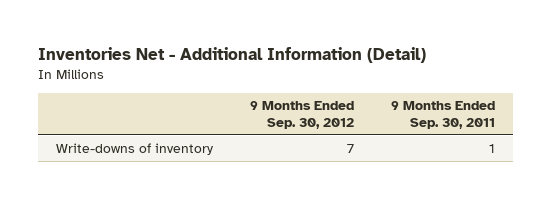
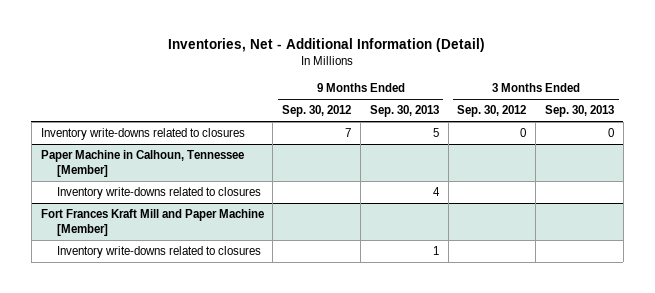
- Inventories Net - Additional Information (Detail)
+ Inventories, Net - Additional Information (Detail)
- | 9 Months Ended Sep. 30, 2012 | 9 Months Ended Sep. 30, 2011
+ | 9 Months Ended Sep. 30, 2012 | 9 Months Ended Sep. 30, 2013 | 3 Months Ended Sep. 30, 2012 | 3 Months Ended Sep. 30, 2013
- Write-downs of inventory | 7 | 1
+ Inventory write-downs related to closures | 7 | 5 | 0 | 0
+ Paper Machine in Calhoun, Tennessee [Member]
+ Inventory write-downs related to closures | | 4 | |
+ Fort Frances Kraft Mill and Paper Machine [Member]
+ Inventory write-downs related to closures | | 1 | |

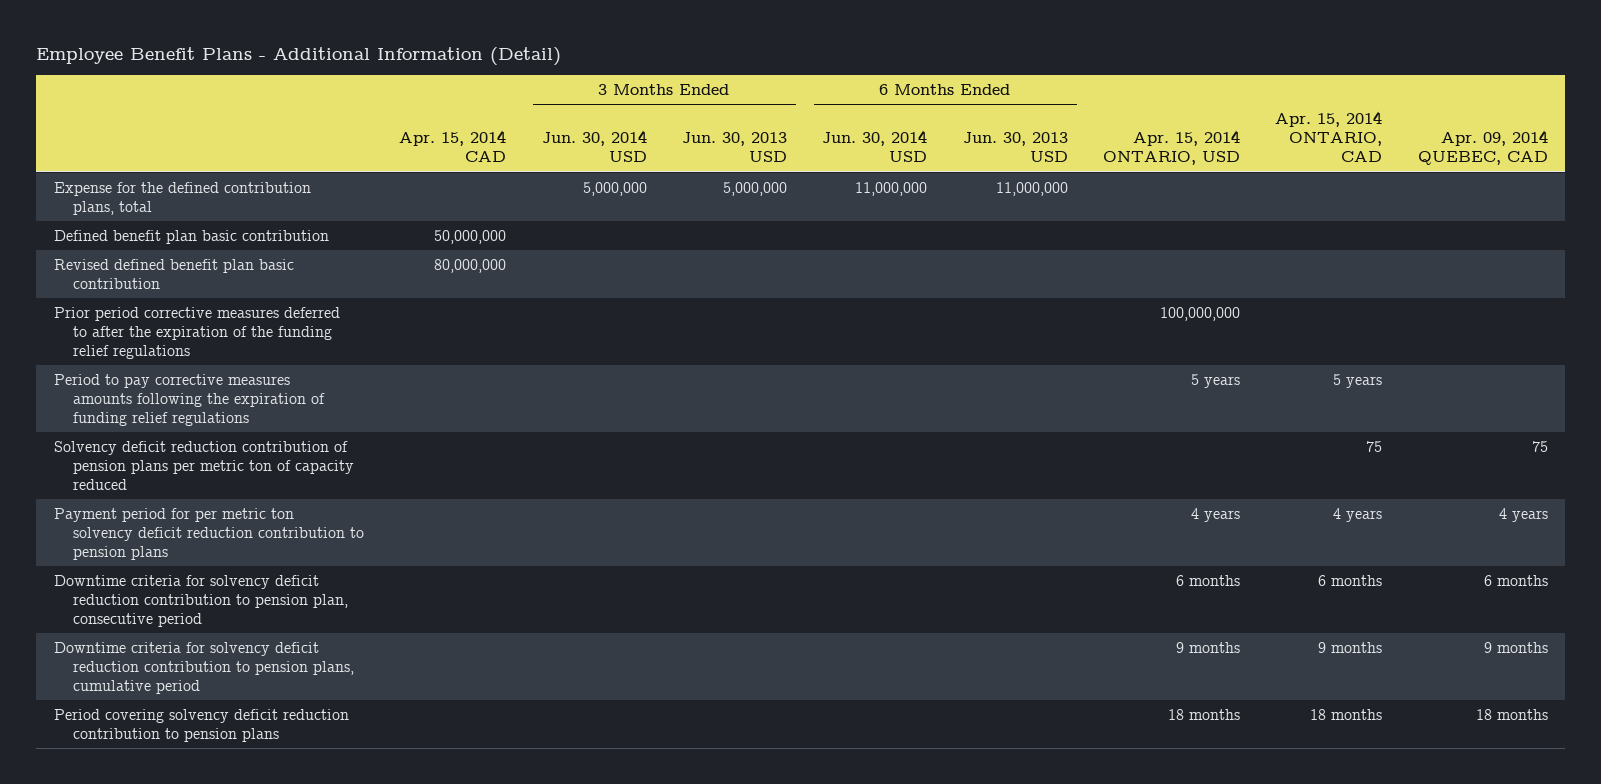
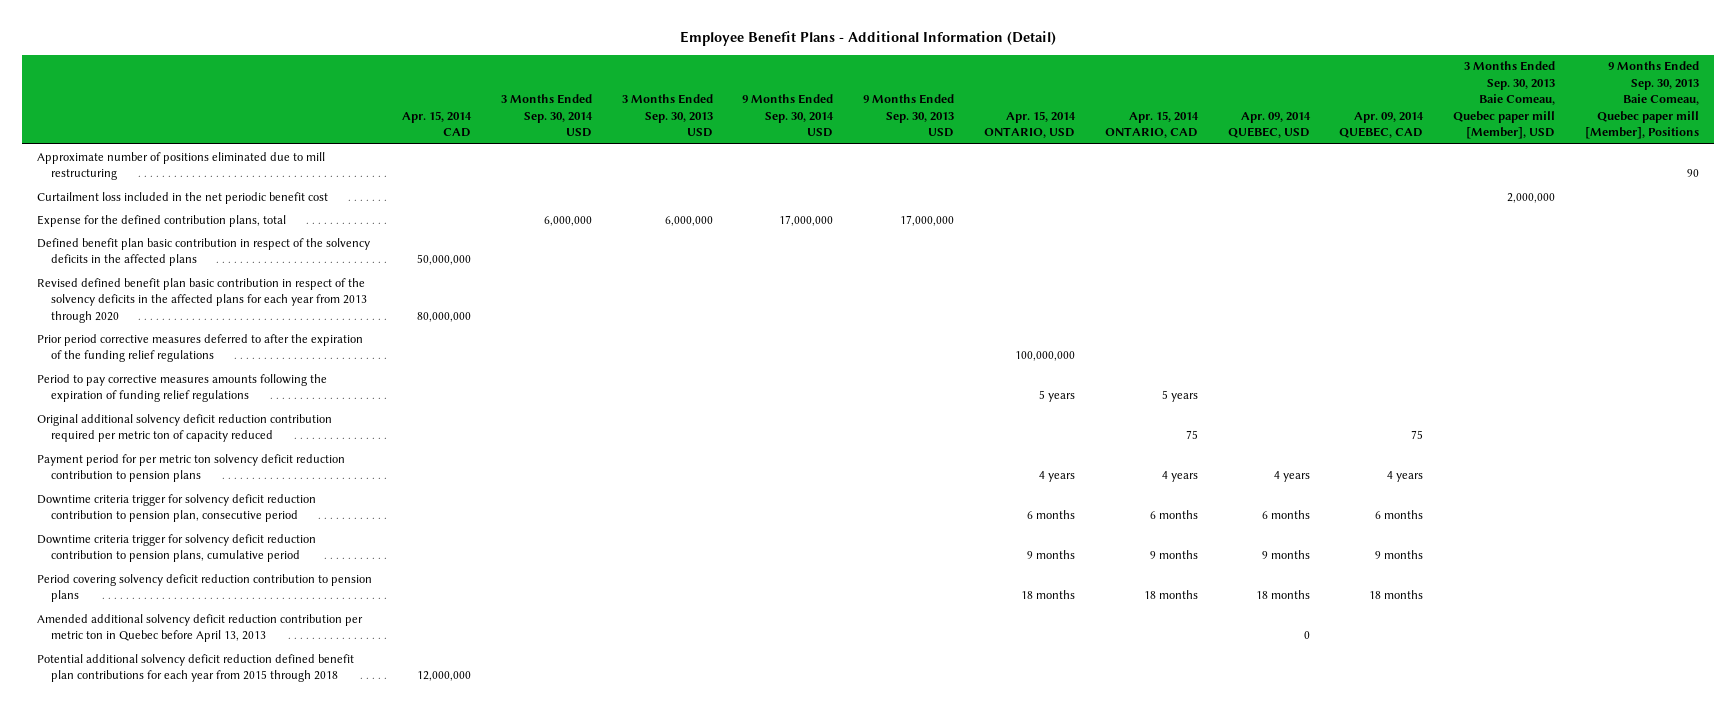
- | Apr. 15, 2014 CAD | 3 Months Ended Jun. 30, 2014 USD | 3 Months Ended Jun. 30, 2013 USD | 6 Months Ended Jun. 30, 2014 USD | 6 Months Ended Jun. 30, 2013 USD | Apr. 15, 2014 ONTARIO, USD | Apr. 15, 2014 ONTARIO, CAD | Apr. 09, 2014 QUEBEC, CAD
+ | Apr. 15, 2014 CAD | 3 Months Ended Sep. 30, 2014 USD | 3 Months Ended Sep. 30, 2013 USD | 9 Months Ended Sep. 30, 2014 USD | 9 Months Ended Sep. 30, 2013 USD | Apr. 15, 2014 ONTARIO, USD | Apr. 15, 2014 ONTARIO, CAD | Apr. 09, 2014 QUEBEC, USD | Apr. 09, 2014 QUEBEC, CAD | 3 Months Ended Sep. 30, 2013 Baie Comeau, Quebec paper mill [Member], USD | 9 Months Ended Sep. 30, 2013 Baie Comeau, Quebec paper mill [Member], Positions
+ Approximate number of positions eliminated due to mill restructuring | | | | | | | | | | | 90
+ Curtailment loss included in the net periodic benefit cost | | | | | | | | | | 2,000,000 |
- Defined benefit plan basic contribution | 50,000,000 | | | | | | |
- Revised defined benefit plan basic contribution | 80,000,000 | | | | | | |
+ Defined benefit plan basic contribution in respect of the solvency deficits in the affected plans | 50,000,000 | | | | | | | | | |
+ Revised defined benefit plan basic contribution in respect of the solvency deficits in the affected plans for each year from 2013 through 2020 | 80,000,000 | | | | | | | | | |
- Solvency deficit reduction contribution of pension plans per metric ton of capacity reduced | | | | | | | 75 | 75
+ Original additional solvency deficit reduction contribution required per metric ton of capacity reduced | | | | | | | 75 | | 75 | |
- Downtime criteria for solvency deficit reduction contribution to pension plan, consecutive period | | | | | | 6 months | 6 months | 6 months
- Downtime criteria for solvency deficit reduction contribution to pension plans, cumulative period | | | | | | 9 months | 9 months | 9 months
+ Downtime criteria trigger for solvency deficit reduction contribution to pension plan, consecutive period | | | | | | 6 months | 6 months | 6 months | 6 months | |
+ Downtime criteria trigger for solvency deficit reduction contribution to pension plans, cumulative period | | | | | | 9 months | 9 months | 9 months | 9 months | |
+ Amended additional solvency deficit reduction contribution per metric ton in Quebec before April 13, 2013 | | | | | | | | 0 | | |
+ Potential additional solvency deficit reduction defined benefit plan contributions for each year from 2015 through 2018 | 12,000,000 | | | | | | | | | |

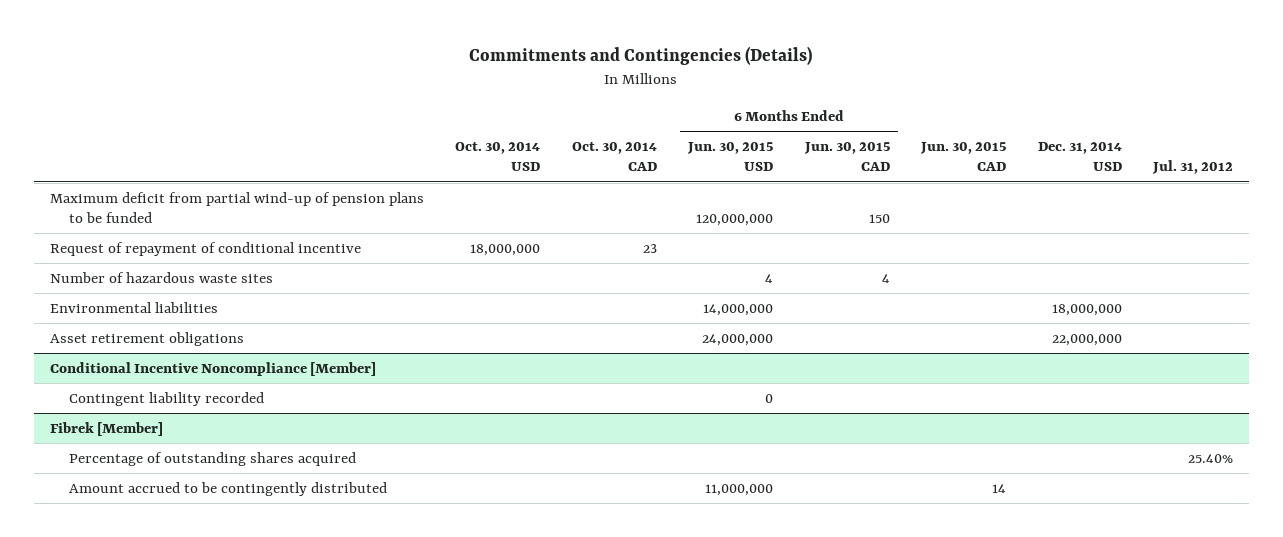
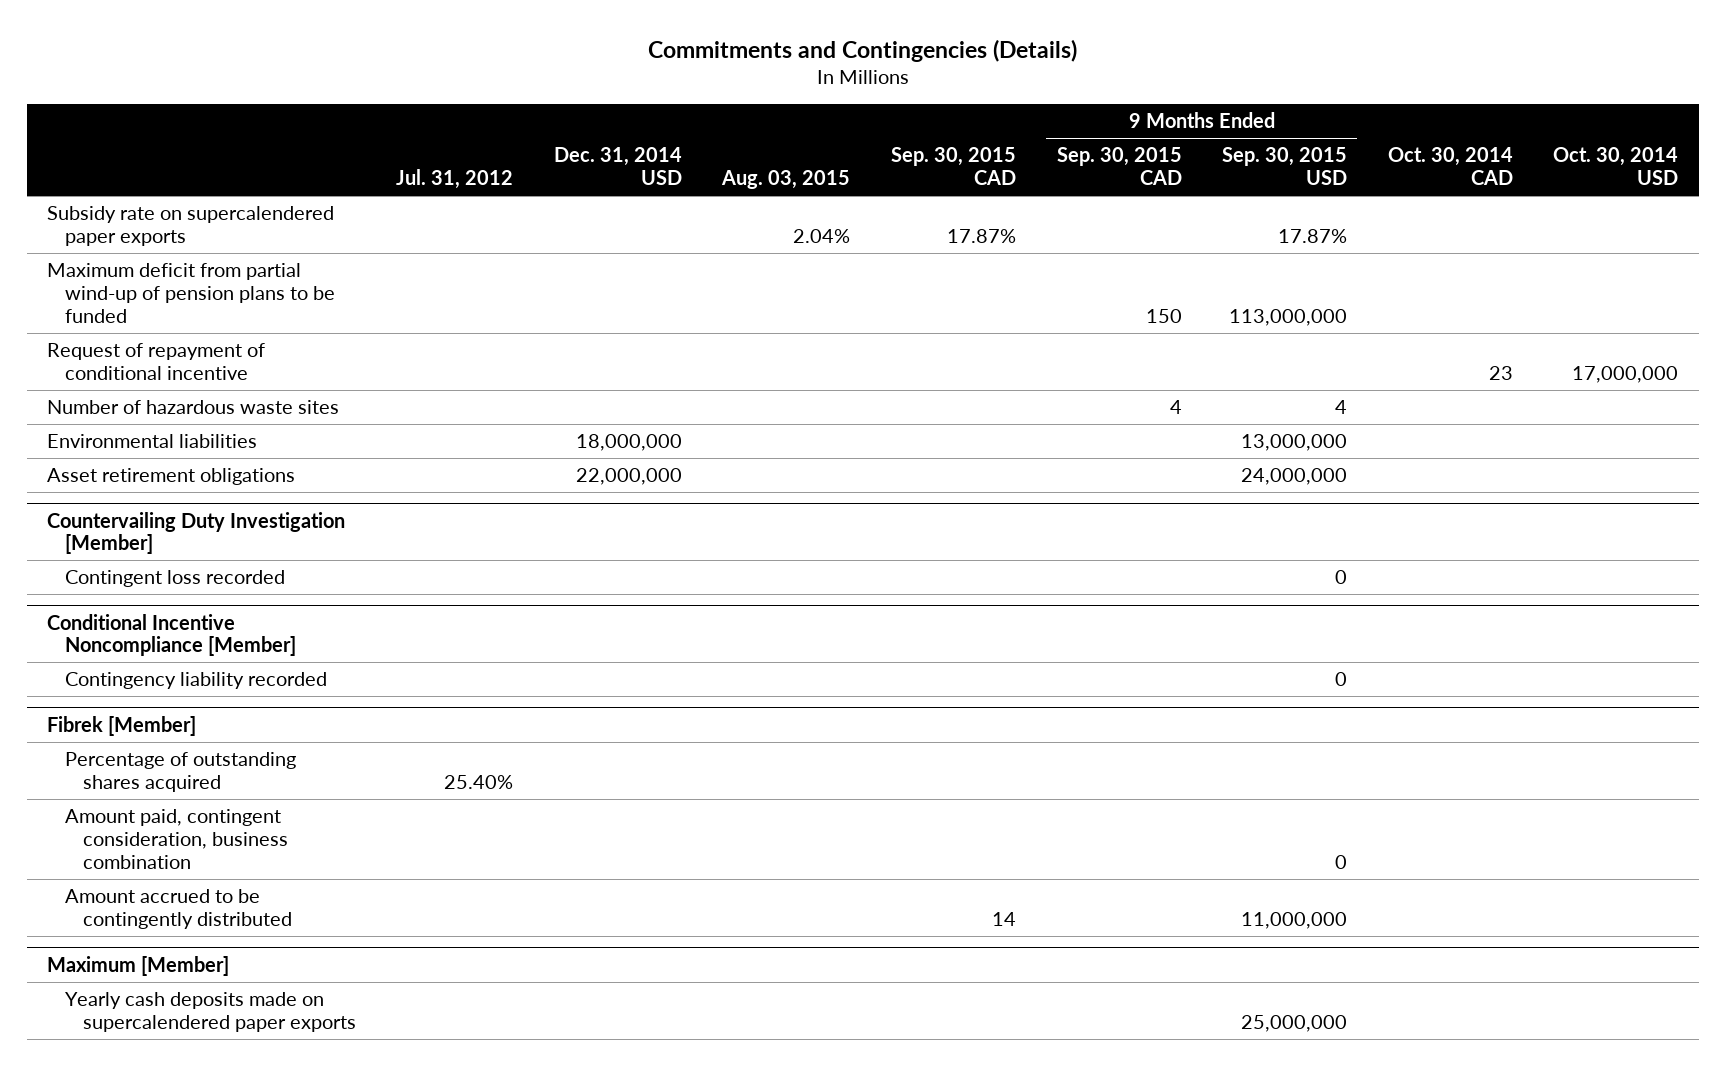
- | Oct. 30, 2014 USD | Oct. 30, 2014 CAD | 6 Months Ended Jun. 30, 2015 USD | 6 Months Ended Jun. 30, 2015 CAD | Jun. 30, 2015 CAD | Dec. 31, 2014 USD | Jul. 31, 2012
+ | Jul. 31, 2012 | Dec. 31, 2014 USD | Aug. 03, 2015 | Sep. 30, 2015 CAD | 9 Months Ended Sep. 30, 2015 CAD | 9 Months Ended Sep. 30, 2015 USD | Oct. 30, 2014 CAD | Oct. 30, 2014 USD
+ Subsidy rate on supercalendered paper exports | | | 2.04% | 17.87% | | 17.87% | |
- Request of repayment of conditional incentive | 18,000,000 | 23 | | | | |
+ Request of repayment of conditional incentive | | | | | | | 23 | 17,000,000
+ Countervailing Duty Investigation [Member]
+ Contingent loss recorded | | | | | | 0 | |
@ Conditional Incentive Noncompliance [Member]
- Contingent liability recorded | | | 0 | | | |
+ Contingency liability recorded | | | | | | 0 | |
@ Fibrek [Member]
+ Amount paid, contingent consideration, business combination | | | | | | 0 | |
+ Maximum [Member]
+ Yearly cash deposits made on supercalendered paper exports | | | | | | 25,000,000 | |

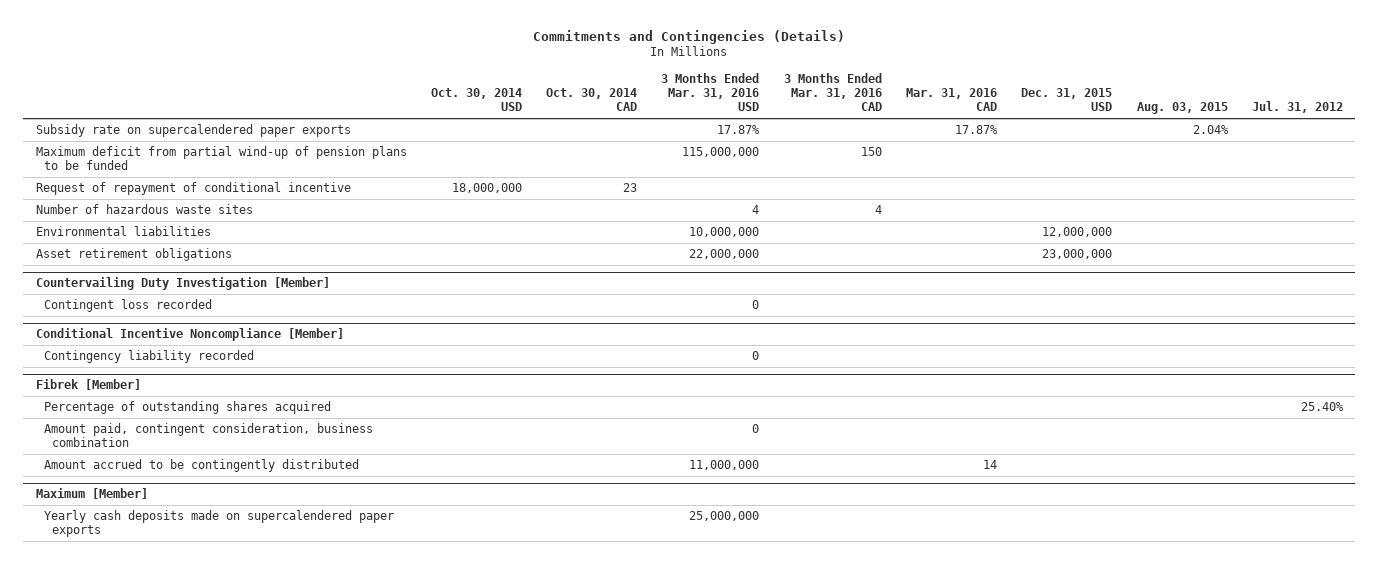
- | Jul. 31, 2012 | Dec. 31, 2014 USD | Aug. 03, 2015 | Sep. 30, 2015 CAD | 9 Months Ended Sep. 30, 2015 CAD | 9 Months Ended Sep. 30, 2015 USD | Oct. 30, 2014 CAD | Oct. 30, 2014 USD
+ | Oct. 30, 2014 USD | Oct. 30, 2014 CAD | 3 Months Ended Mar. 31, 2016 USD | 3 Months Ended Mar. 31, 2016 CAD | Mar. 31, 2016 CAD | Dec. 31, 2015 USD | Aug. 03, 2015 | Jul. 31, 2012
- Request of repayment of conditional incentive | | | | | | | 23 | 17,000,000
+ Request of repayment of conditional incentive | 18,000,000 | 23 | | | | | |

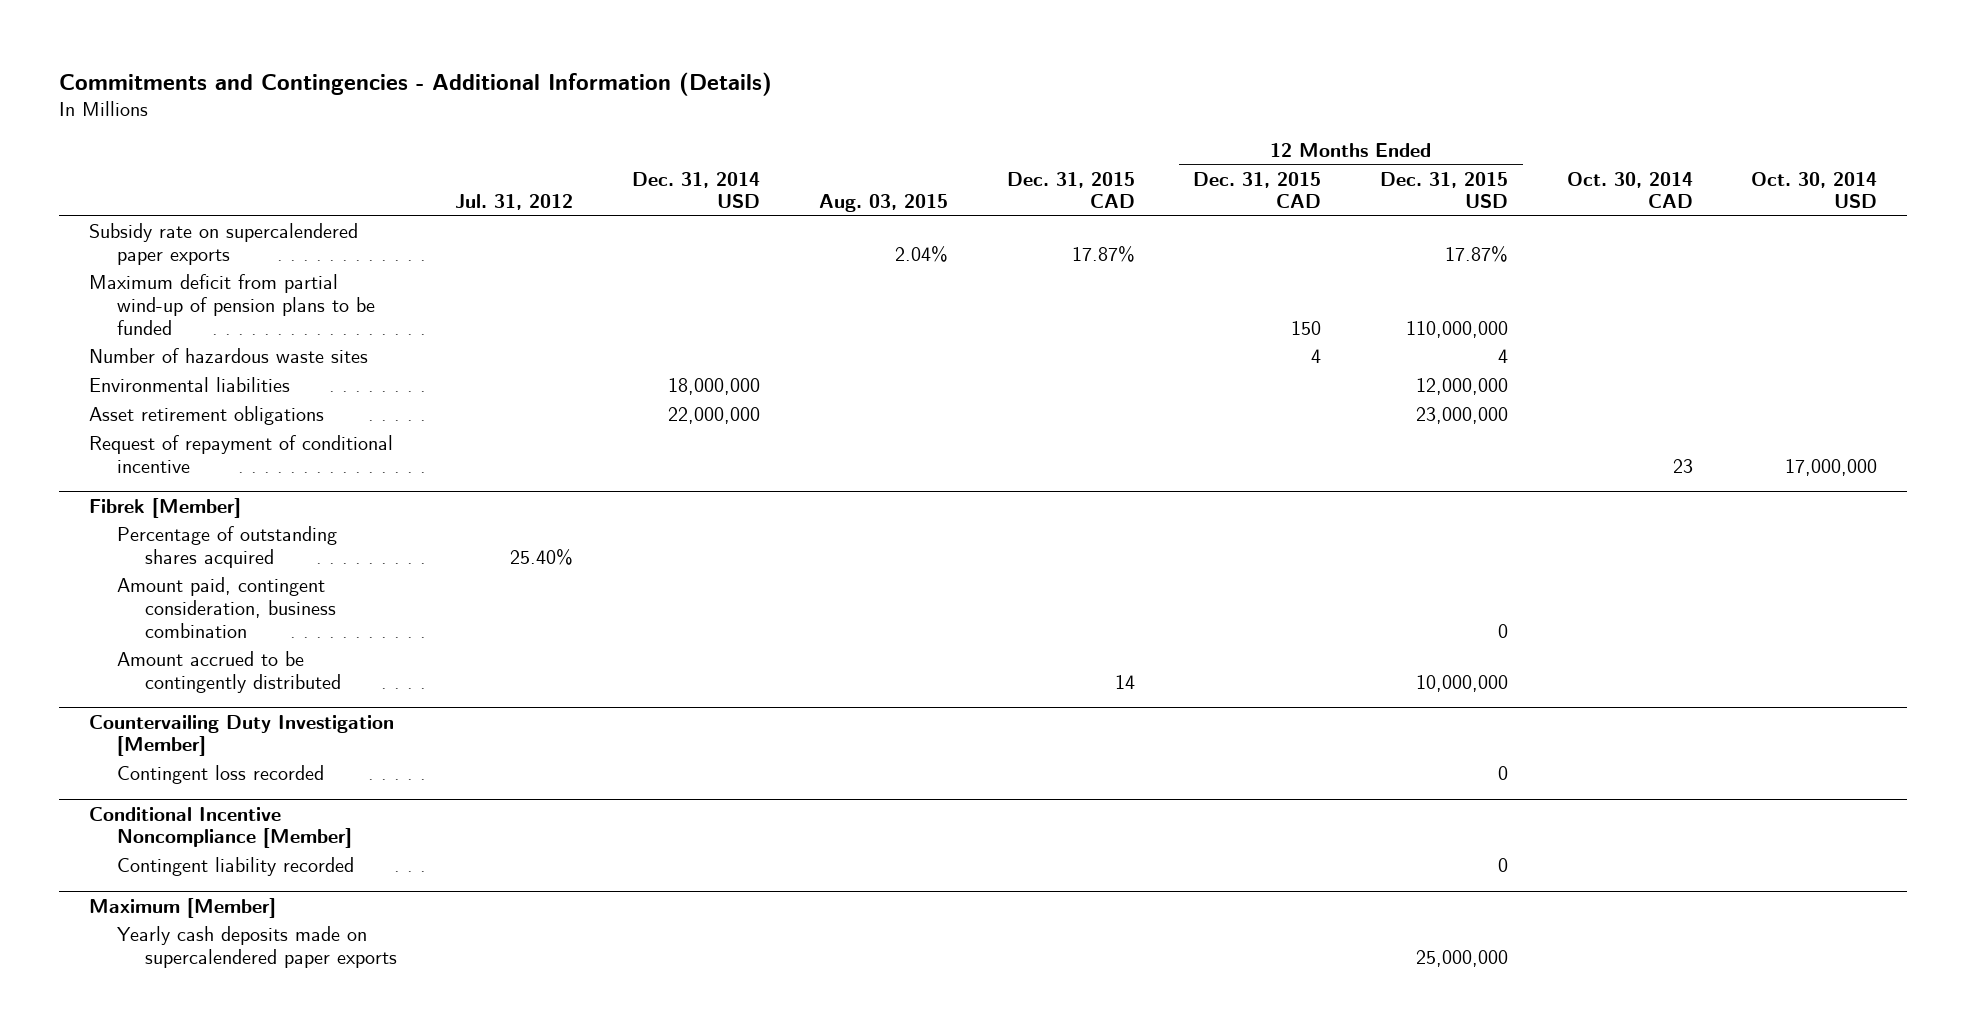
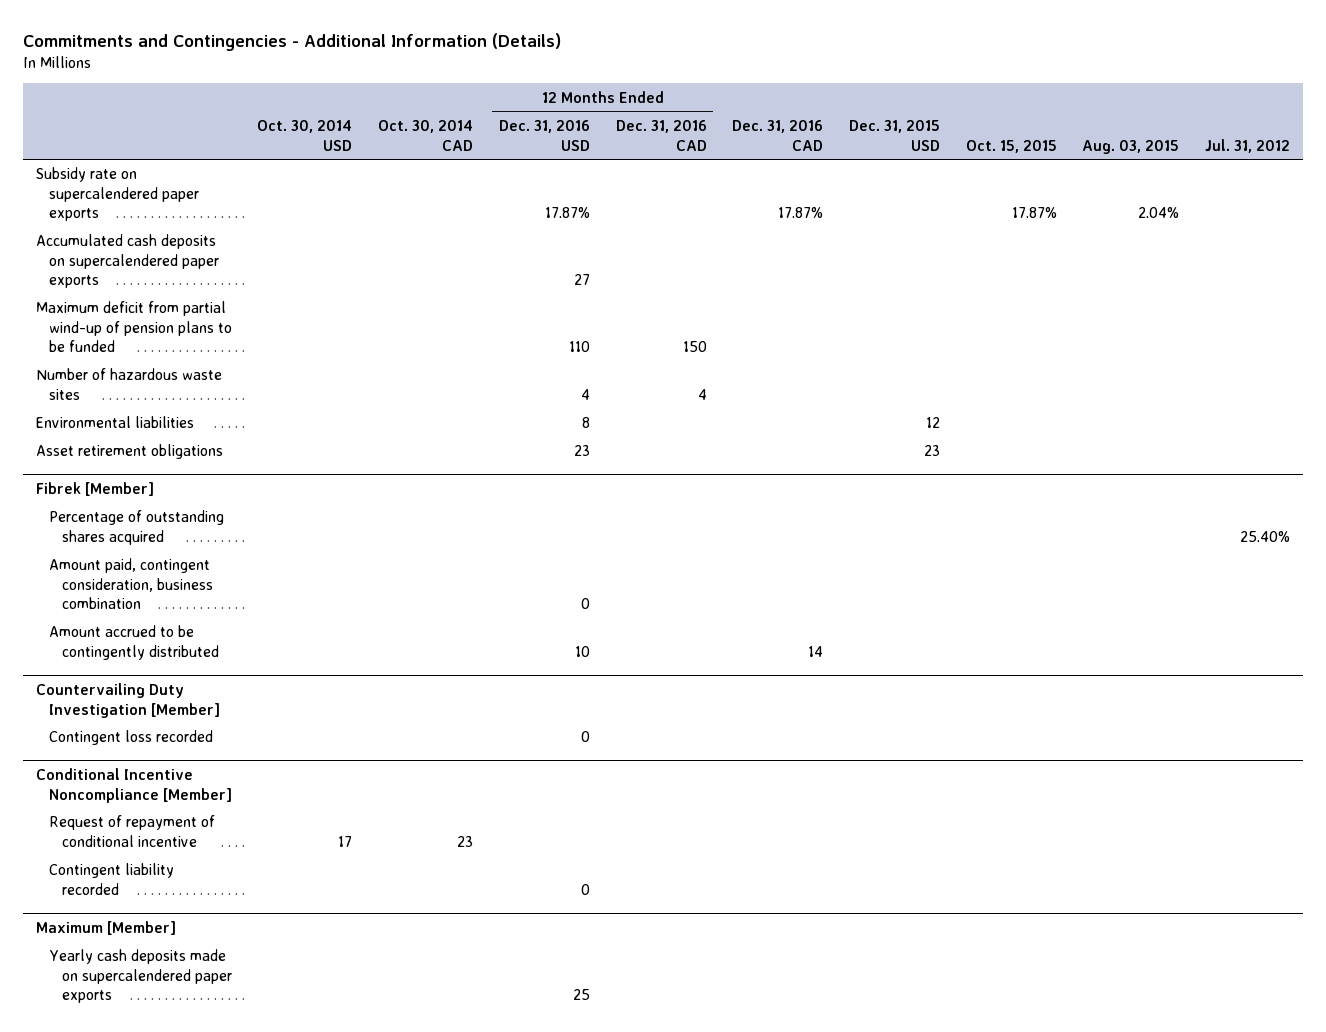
- | Jul. 31, 2012 | Dec. 31, 2014 USD | Aug. 03, 2015 | Dec. 31, 2015 CAD | 12 Months Ended Dec. 31, 2015 CAD | 12 Months Ended Dec. 31, 2015 USD | Oct. 30, 2014 CAD | Oct. 30, 2014 USD
+ | Oct. 30, 2014 USD | Oct. 30, 2014 CAD | 12 Months Ended Dec. 31, 2016 USD | 12 Months Ended Dec. 31, 2016 CAD | Dec. 31, 2016 CAD | Dec. 31, 2015 USD | Oct. 15, 2015 | Aug. 03, 2015 | Jul. 31, 2012
+ Accumulated cash deposits on supercalendered paper exports | | | 27 | | | | | |
- Request of repayment of conditional incentive | | | | | | | 23 | 17,000,000
@ Conditional Incentive Noncompliance [Member]
+ Request of repayment of conditional incentive | 17 | 23 | | | | | | |

